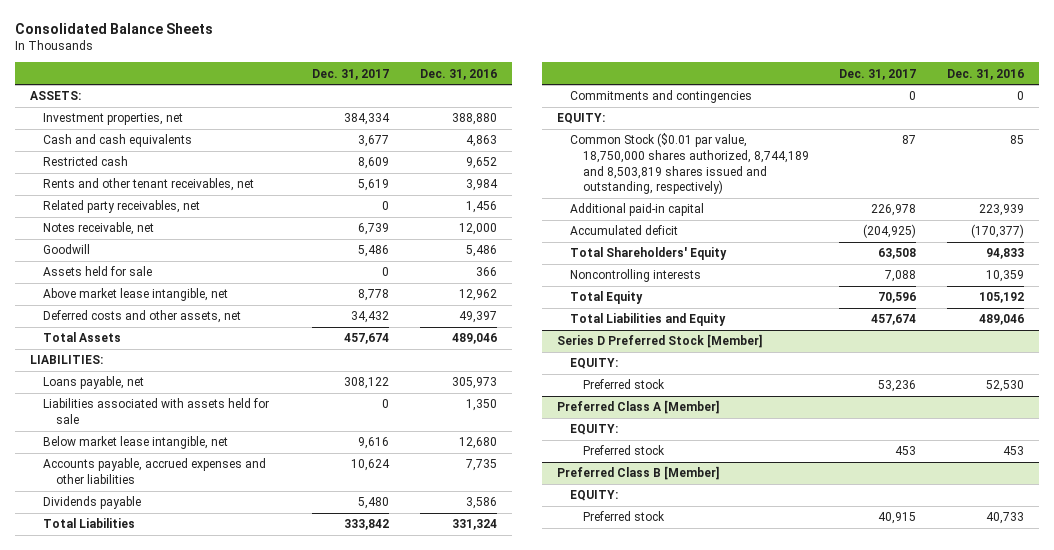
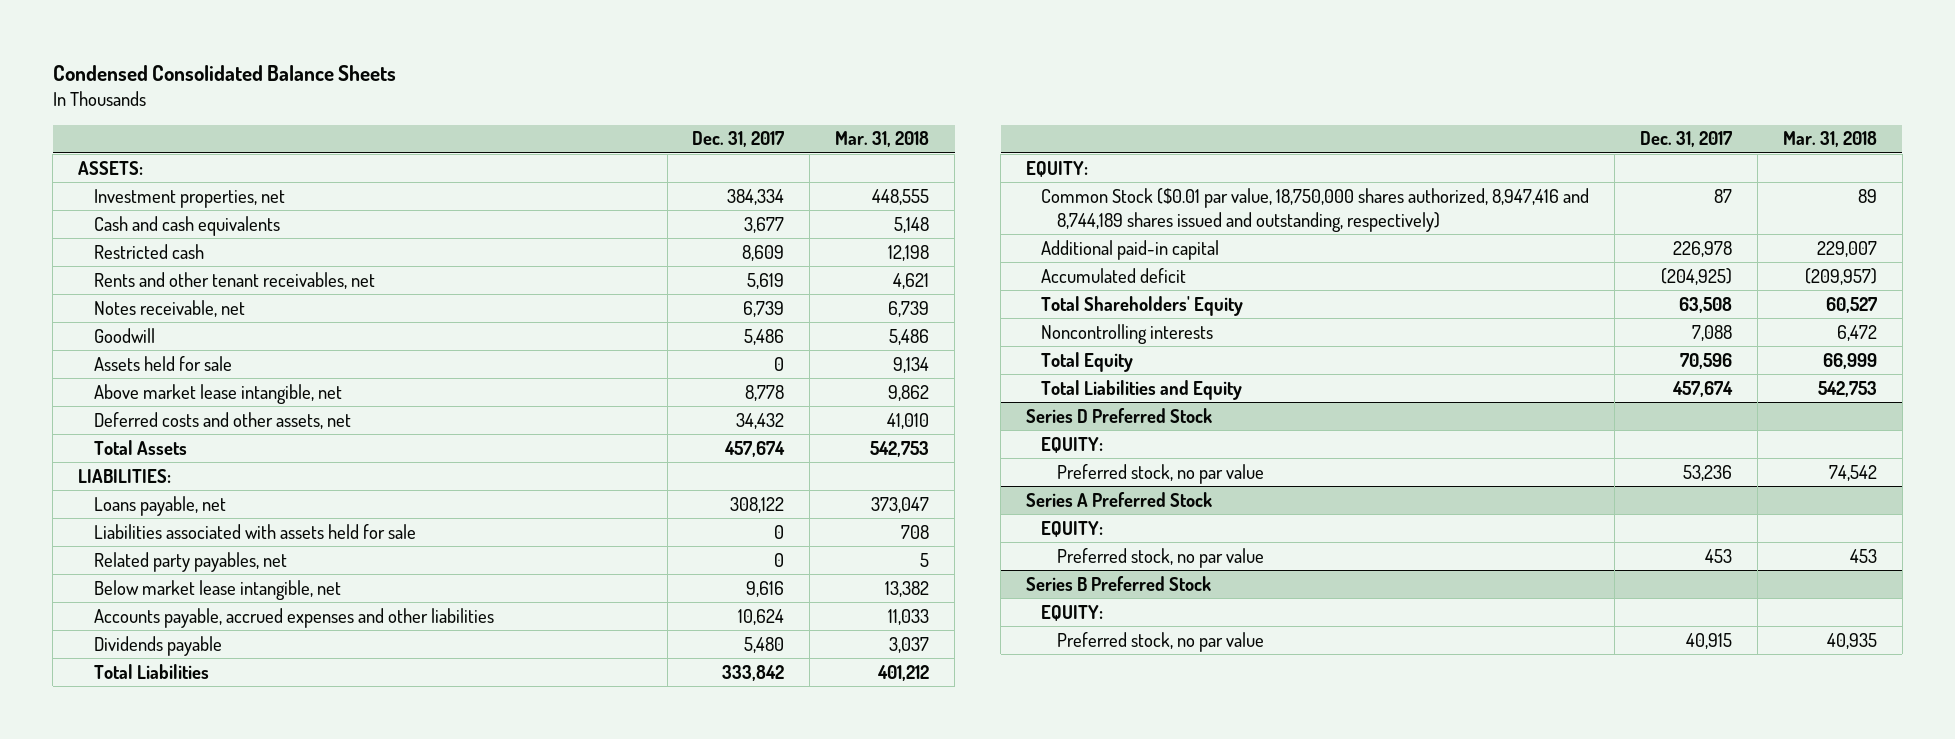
- Consolidated Balance Sheets
+ Condensed Consolidated Balance Sheets
- | Dec. 31, 2017 | Dec. 31, 2016
+ | Dec. 31, 2017 | Mar. 31, 2018
- Related party receivables, net | 0 | 1,456
+ Related party payables, net | 0 | 5
- Commitments and contingencies | 0 | 0
- Common Stock ($0.01 par value, 18,750,000 shares authorized, 8,744,189 and 8,503,819 shares issued and outstanding, respectively) | 87 | 85
+ Common Stock ($0.01 par value, 18,750,000 shares authorized, 8,947,416 and 8,744,189 shares issued and outstanding, respectively) | 87 | 89
- Series D Preferred Stock [Member]
+ Series D Preferred Stock
- Preferred stock | 53,236 | 52,530
- Preferred Class A [Member]
+ Preferred stock, no par value | 53,236 | 74,542
+ Series A Preferred Stock
- Preferred stock | 453 | 453
- Preferred Class B [Member]
+ Preferred stock, no par value | 453 | 453
+ Series B Preferred Stock
- Preferred stock | 40,915 | 40,733
+ Preferred stock, no par value | 40,915 | 40,935

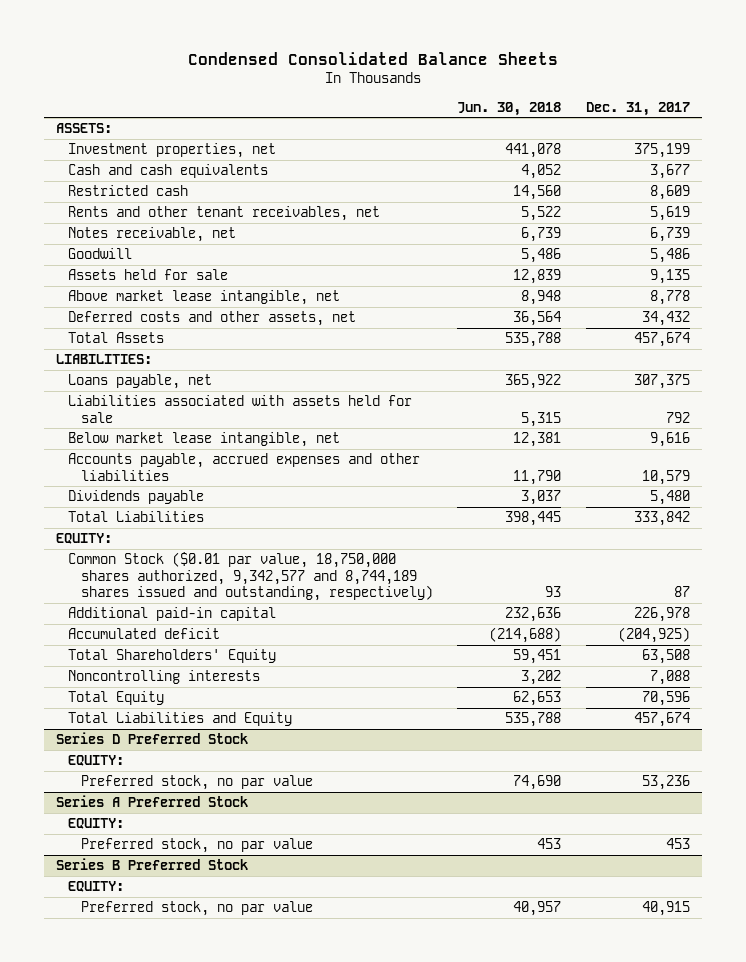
- | Dec. 31, 2017 | Mar. 31, 2018
+ | Jun. 30, 2018 | Dec. 31, 2017
- Investment properties, net | 384,334 | 448,555
+ Investment properties, net | 441,078 | 375,199
- Assets held for sale | 0 | 9,134
+ Assets held for sale | 12,839 | 9,135
- Loans payable, net | 308,122 | 373,047
- Liabilities associated with assets held for sale | 0 | 708
- Related party payables, net | 0 | 5
+ Loans payable, net | 365,922 | 307,375
+ Liabilities associated with assets held for sale | 5,315 | 792
- Accounts payable, accrued expenses and other liabilities | 10,624 | 11,033
+ Accounts payable, accrued expenses and other liabilities | 11,790 | 10,579
- Common Stock ($0.01 par value, 18,750,000 shares authorized, 8,947,416 and 8,744,189 shares issued and outstanding, respectively) | 87 | 89
+ Common Stock ($0.01 par value, 18,750,000 shares authorized, 9,342,577 and 8,744,189 shares issued and outstanding, respectively) | 93 | 87

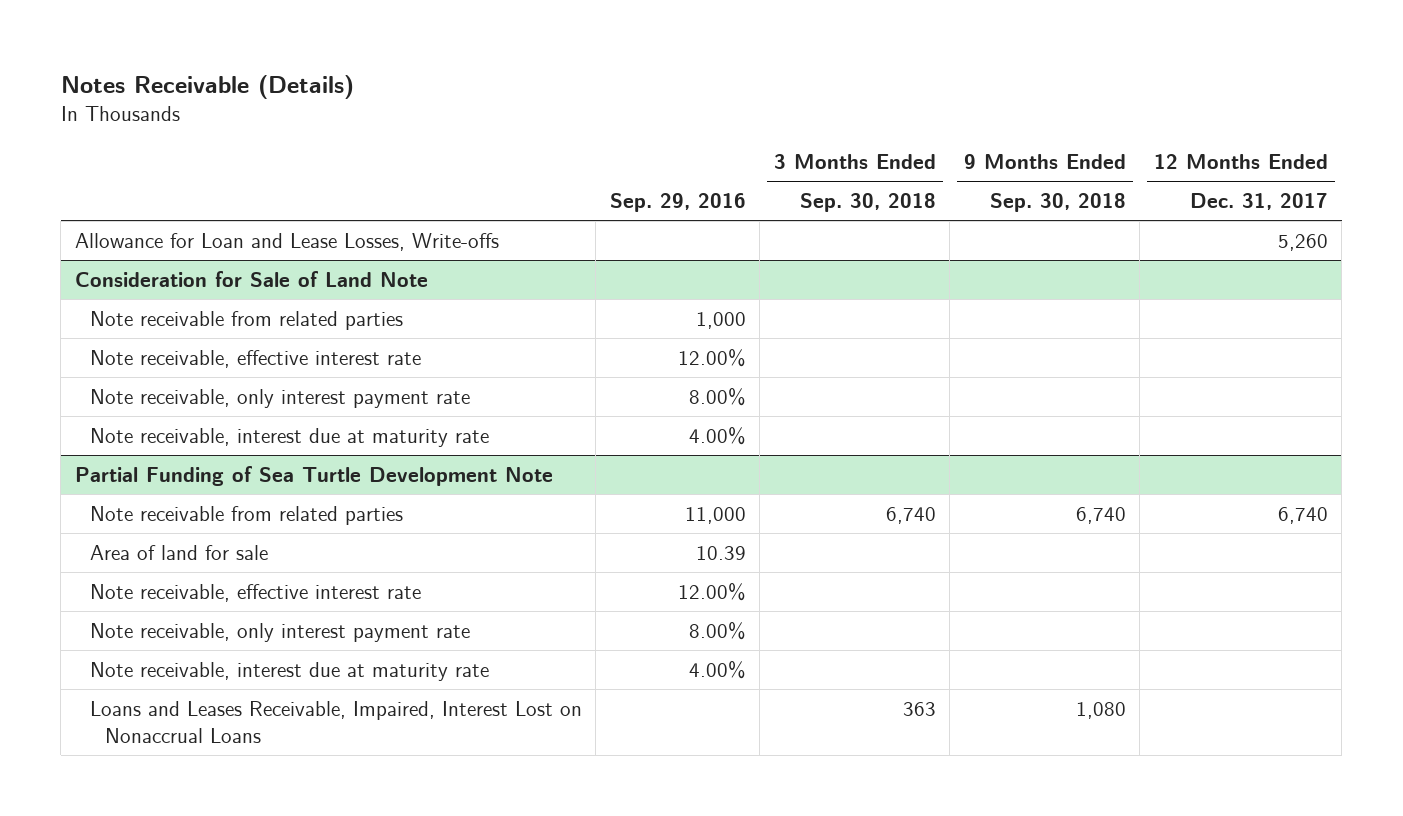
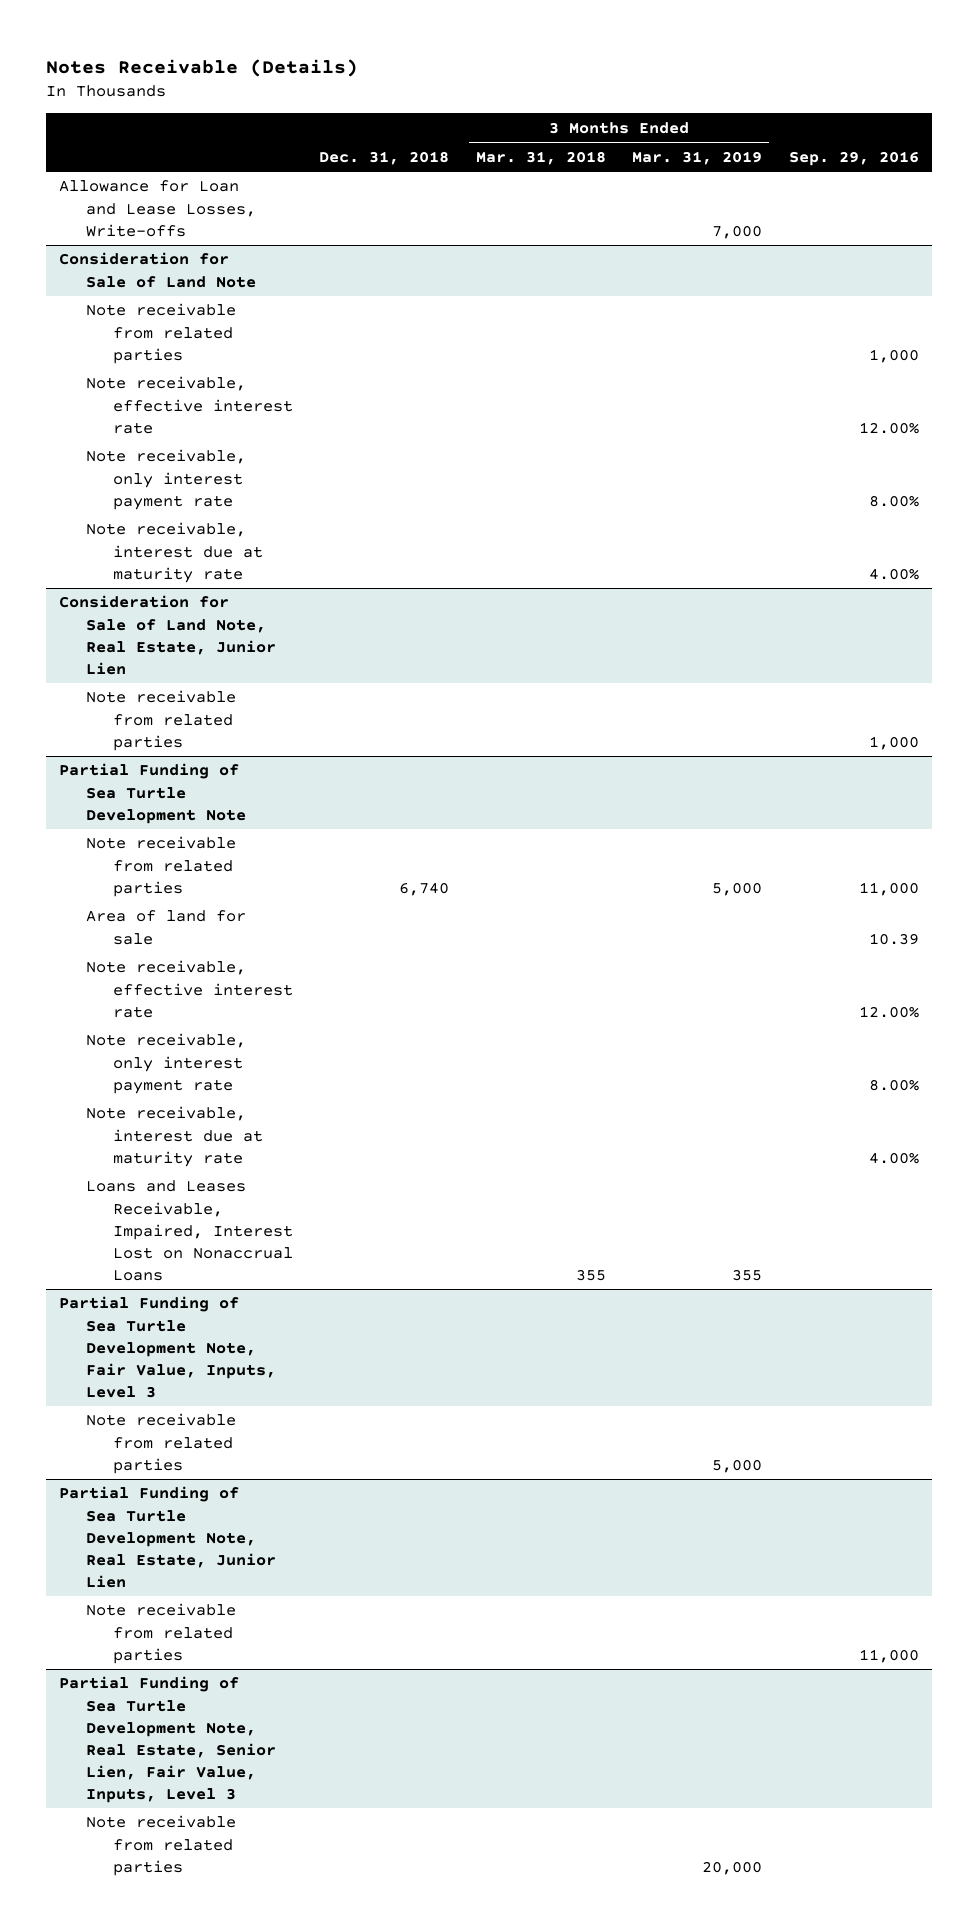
- | Sep. 29, 2016 | 3 Months Ended Sep. 30, 2018 | 9 Months Ended Sep. 30, 2018 | 12 Months Ended Dec. 31, 2017
+ | Dec. 31, 2018 | 3 Months Ended Mar. 31, 2018 | 3 Months Ended Mar. 31, 2019 | Sep. 29, 2016
+ Consideration for Sale of Land Note, Real Estate, Junior Lien
+ Note receivable from related parties | | | | 1,000
+ Partial Funding of Sea Turtle Development Note, Fair Value, Inputs, Level 3
+ Note receivable from related parties | | | 5,000 |
+ Partial Funding of Sea Turtle Development Note, Real Estate, Junior Lien
+ Note receivable from related parties | | | | 11,000
+ Partial Funding of Sea Turtle Development Note, Real Estate, Senior Lien, Fair Value, Inputs, Level 3
+ Note receivable from related parties | | | 20,000 |

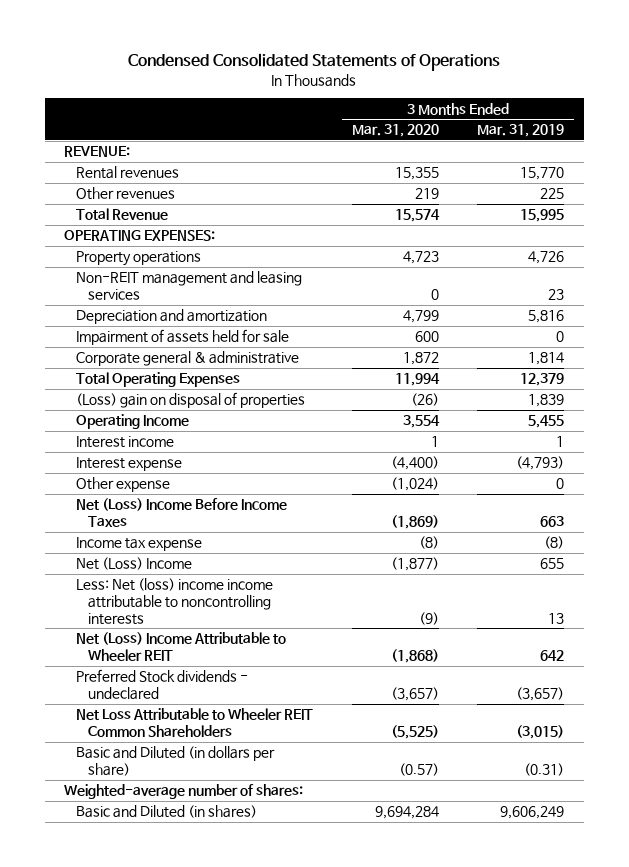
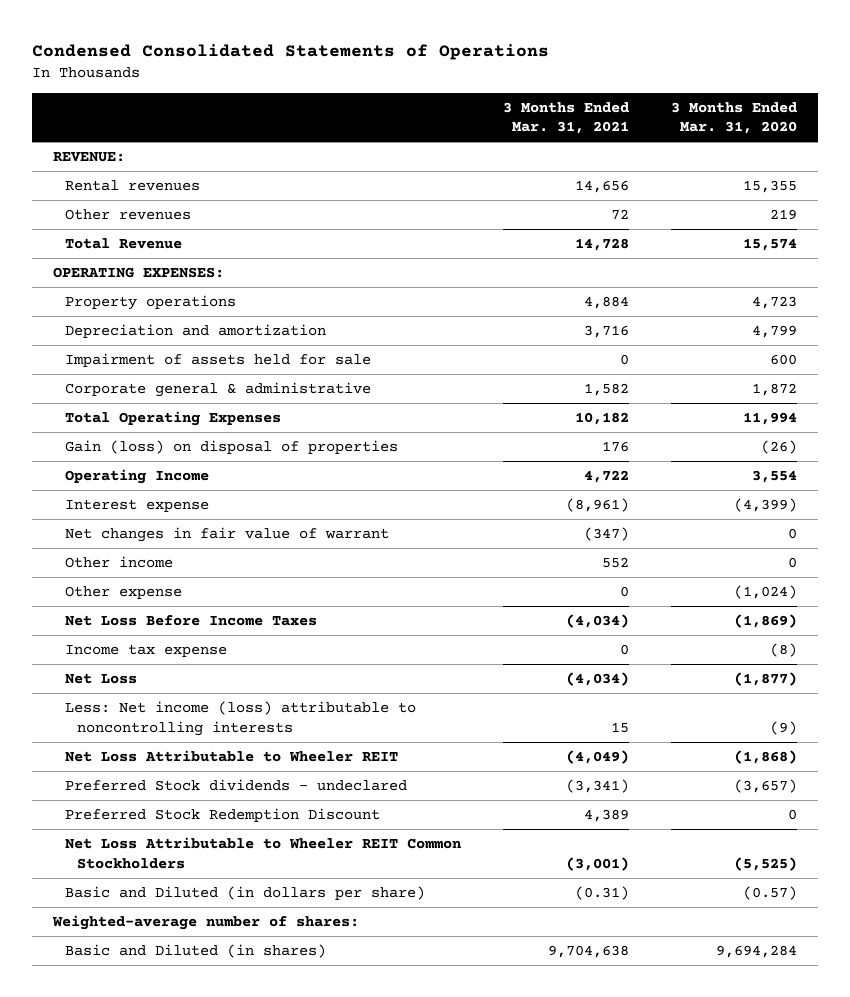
- | 3 Months Ended Mar. 31, 2020 | 3 Months Ended Mar. 31, 2019
+ | 3 Months Ended Mar. 31, 2021 | 3 Months Ended Mar. 31, 2020
- Non-REIT management and leasing services | 0 | 23
- (Loss) gain on disposal of properties | (26) | 1,839
+ Gain (loss) on disposal of properties | 176 | (26)
- Interest income | 1 | 1
- Interest expense | (4,400) | (4,793)
+ Interest expense | (8,961) | (4,399)
+ Net changes in fair value of warrant | (347) | 0
+ Other income | 552 | 0
- Net (Loss) Income Before Income Taxes | (1,869) | 663
+ Net Loss Before Income Taxes | (4,034) | (1,869)
- Net (Loss) Income | (1,877) | 655
- Less: Net (loss) income income attributable to noncontrolling interests | (9) | 13
- Net (Loss) Income Attributable to Wheeler REIT | (1,868) | 642
+ Net Loss | (4,034) | (1,877)
+ Less: Net income (loss) attributable to noncontrolling interests | 15 | (9)
+ Net Loss Attributable to Wheeler REIT | (4,049) | (1,868)
- Net Loss Attributable to Wheeler REIT Common Shareholders | (5,525) | (3,015)
+ Preferred Stock Redemption Discount | 4,389 | 0
+ Net Loss Attributable to Wheeler REIT Common Stockholders | (3,001) | (5,525)

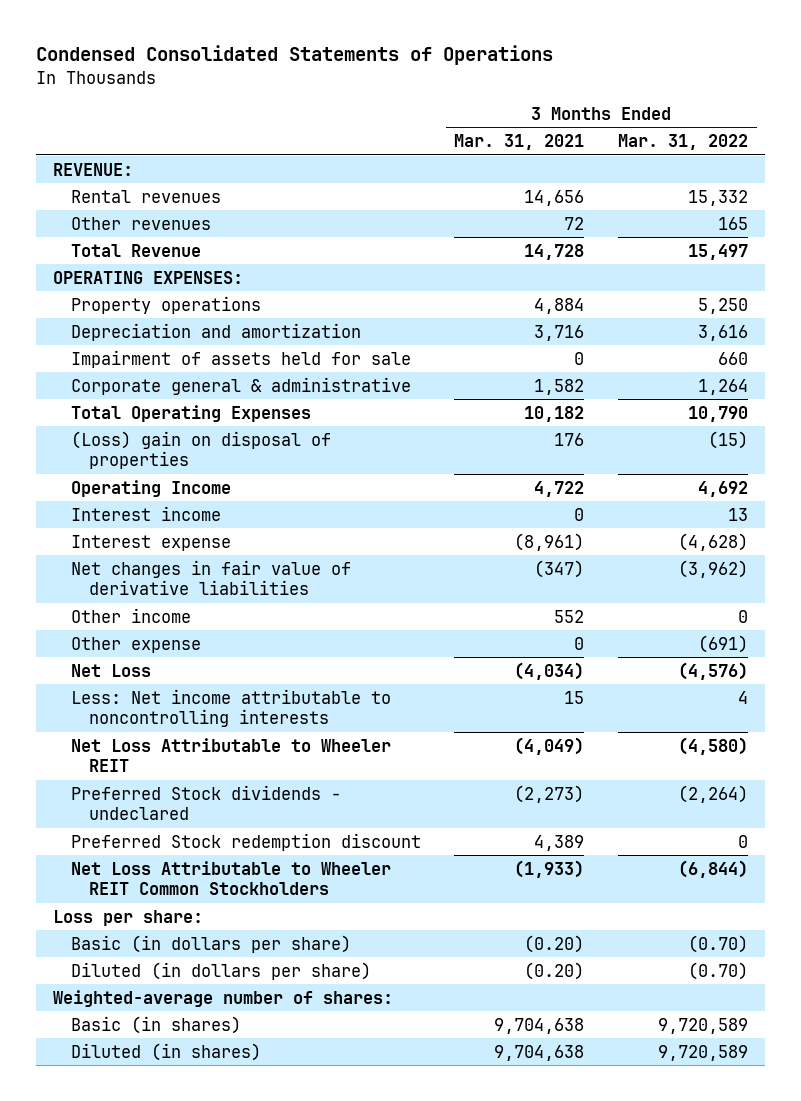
- | 3 Months Ended Mar. 31, 2021 | 3 Months Ended Mar. 31, 2020
+ | 3 Months Ended Mar. 31, 2021 | 3 Months Ended Mar. 31, 2022
- Gain (loss) on disposal of properties | 176 | (26)
+ (Loss) gain on disposal of properties | 176 | (15)
+ Interest income | 0 | 13
- Net changes in fair value of warrant | (347) | 0
+ Net changes in fair value of derivative liabilities | (347) | (3,962)
- Net Loss Before Income Taxes | (4,034) | (1,869)
- Income tax expense | 0 | (8)
- Less: Net income (loss) attributable to noncontrolling interests | 15 | (9)
+ Less: Net income attributable to noncontrolling interests | 15 | 4
- Preferred Stock dividends - undeclared | (3,341) | (3,657)
- Preferred Stock Redemption Discount | 4,389 | 0
- Net Loss Attributable to Wheeler REIT Common Stockholders | (3,001) | (5,525)
- Basic and Diluted (in dollars per share) | (0.31) | (0.57)
+ Preferred Stock dividends - undeclared | (2,273) | (2,264)
+ Preferred Stock redemption discount | 4,389 | 0
+ Net Loss Attributable to Wheeler REIT Common Stockholders | (1,933) | (6,844)
+ Loss per share:
+ Basic (in dollars per share) | (0.20) | (0.70)
+ Diluted (in dollars per share) | (0.20) | (0.70)
- Basic and Diluted (in shares) | 9,704,638 | 9,694,284
+ Basic (in shares) | 9,704,638 | 9,720,589
+ Diluted (in shares) | 9,704,638 | 9,720,589

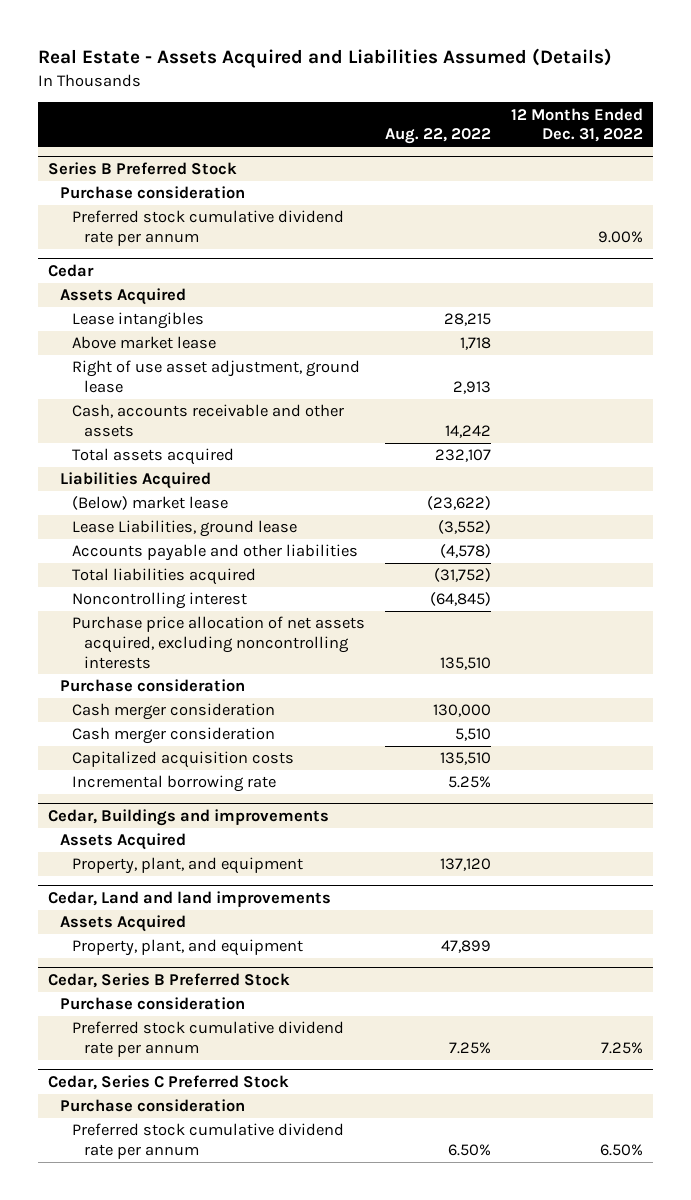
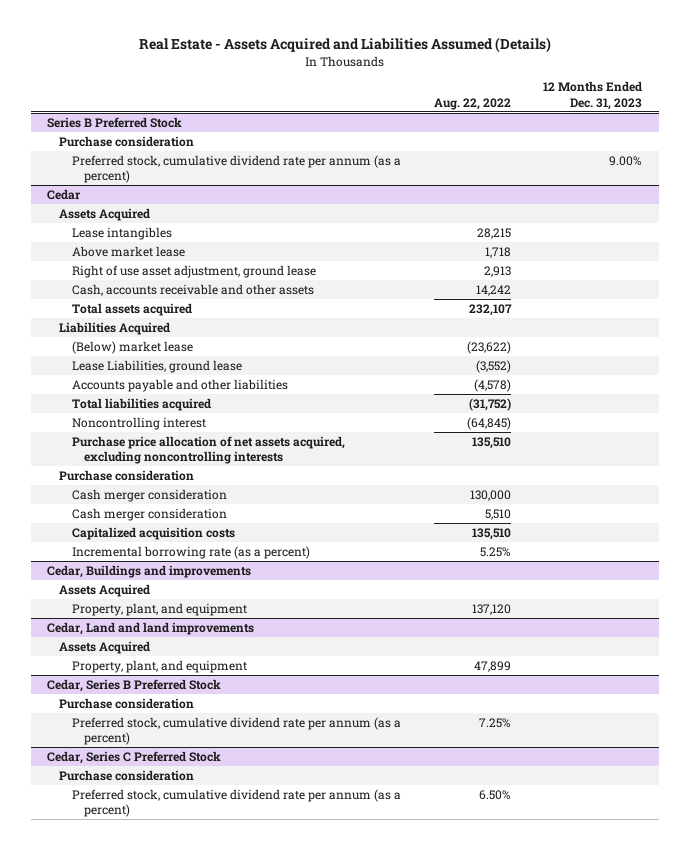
- | Aug. 22, 2022 | 12 Months Ended Dec. 31, 2022
+ | Aug. 22, 2022 | 12 Months Ended Dec. 31, 2023
@ Series B Preferred Stock
- Preferred stock cumulative dividend rate per annum | | 9.00%
+ Preferred stock, cumulative dividend rate per annum (as a percent) | | 9.00%
@ Cedar
- Incremental borrowing rate | 5.25% |
+ Incremental borrowing rate (as a percent) | 5.25% |
@ Cedar, Series B Preferred Stock
- Preferred stock cumulative dividend rate per annum | 7.25% | 7.25%
+ Preferred stock, cumulative dividend rate per annum (as a percent) | 7.25% |
@ Cedar, Series C Preferred Stock
- Preferred stock cumulative dividend rate per annum | 6.50% | 6.50%
+ Preferred stock, cumulative dividend rate per annum (as a percent) | 6.50% |

